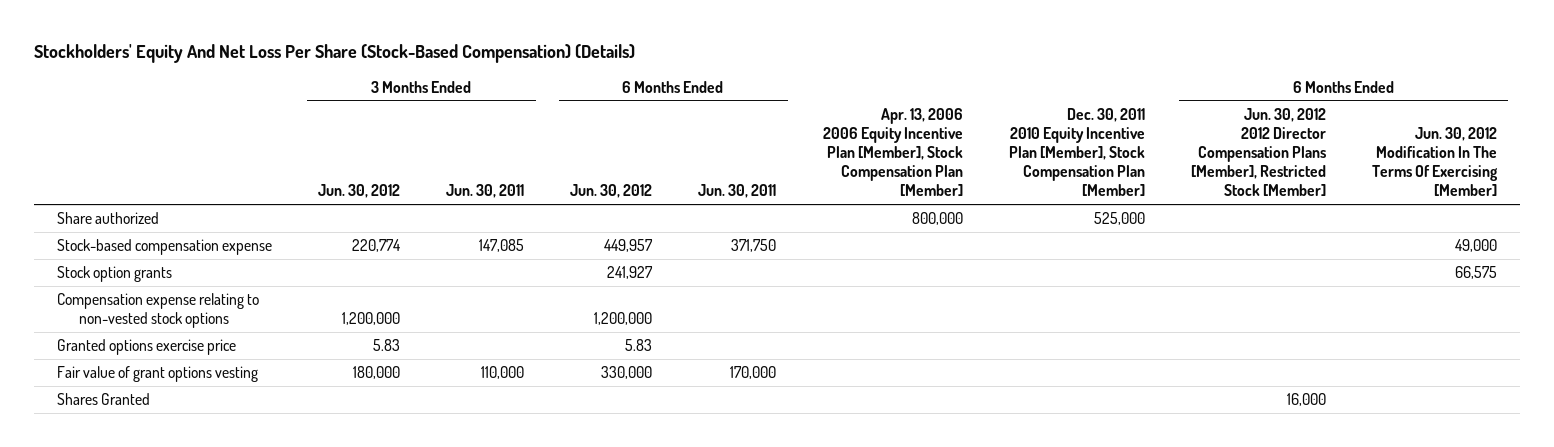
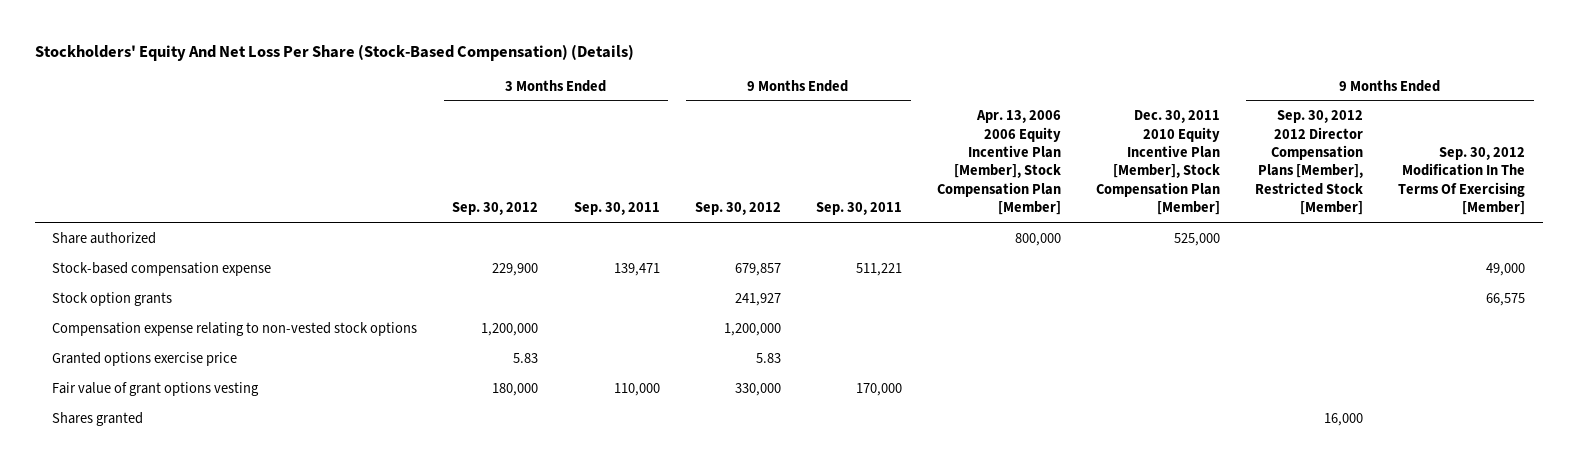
- | 3 Months Ended Jun. 30, 2012 | 3 Months Ended Jun. 30, 2011 | 6 Months Ended Jun. 30, 2012 | 6 Months Ended Jun. 30, 2011 | Apr. 13, 2006 2006 Equity Incentive Plan [Member], Stock Compensation Plan [Member] | Dec. 30, 2011 2010 Equity Incentive Plan [Member], Stock Compensation Plan [Member] | 6 Months Ended Jun. 30, 2012 2012 Director Compensation Plans [Member], Restricted Stock [Member] | 6 Months Ended Jun. 30, 2012 Modification In The Terms Of Exercising [Member]
+ | 3 Months Ended Sep. 30, 2012 | 3 Months Ended Sep. 30, 2011 | 9 Months Ended Sep. 30, 2012 | 9 Months Ended Sep. 30, 2011 | Apr. 13, 2006 2006 Equity Incentive Plan [Member], Stock Compensation Plan [Member] | Dec. 30, 2011 2010 Equity Incentive Plan [Member], Stock Compensation Plan [Member] | 9 Months Ended Sep. 30, 2012 2012 Director Compensation Plans [Member], Restricted Stock [Member] | 9 Months Ended Sep. 30, 2012 Modification In The Terms Of Exercising [Member]
- Shares Granted | | | | | | | 16,000 |
+ Shares granted | | | | | | | 16,000 |

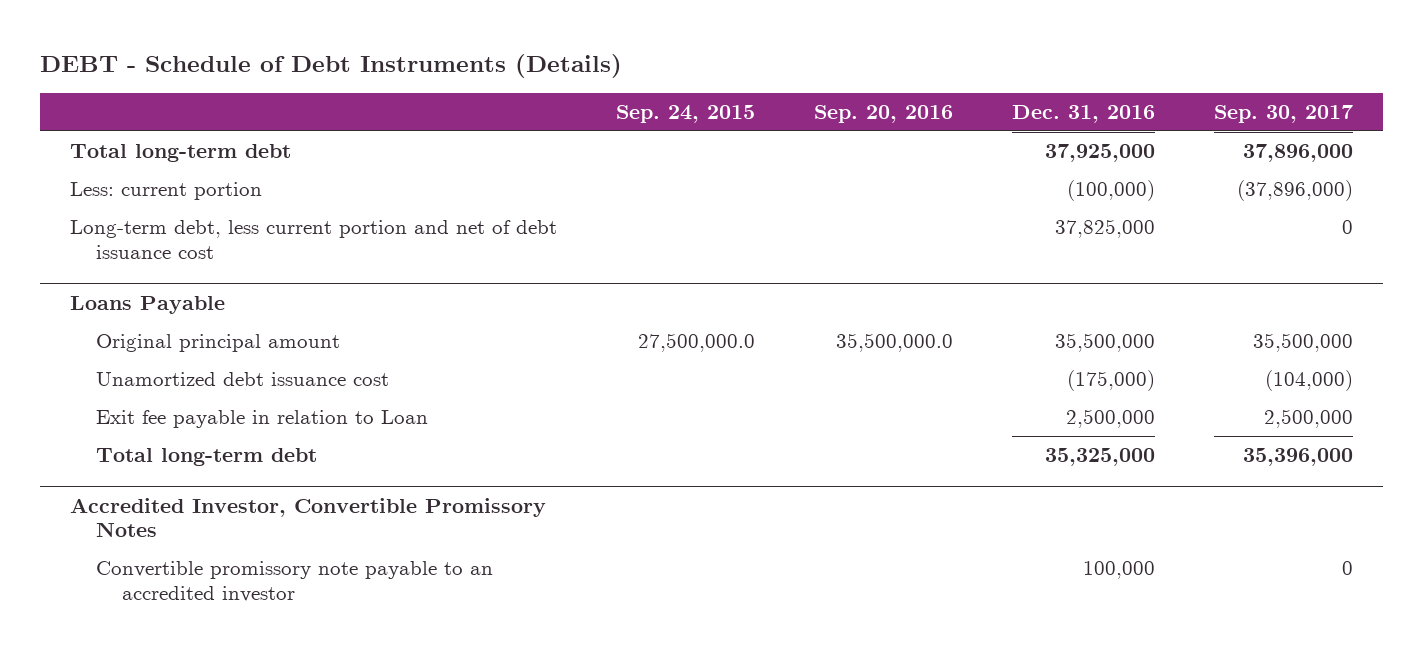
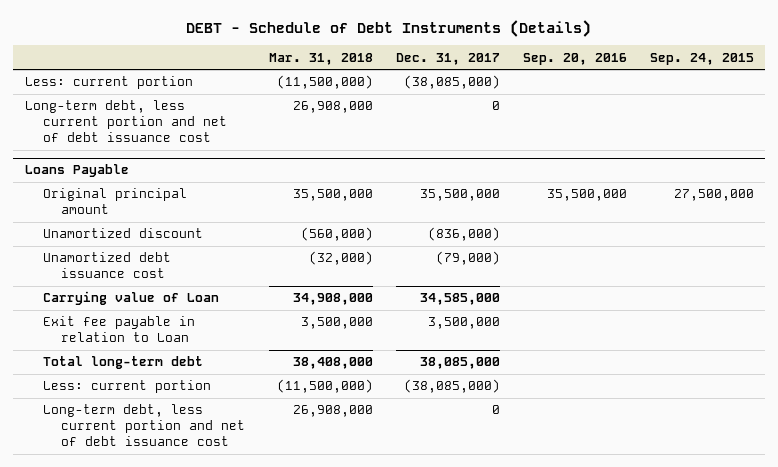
- | Sep. 24, 2015 | Sep. 20, 2016 | Dec. 31, 2016 | Sep. 30, 2017
+ | Mar. 31, 2018 | Dec. 31, 2017 | Sep. 20, 2016 | Sep. 24, 2015
- Total long-term debt | | | 37,925,000 | 37,896,000
@ Loans Payable
- Original principal amount | 27,500,000.0 | 35,500,000.0 | 35,500,000 | 35,500,000
+ Original principal amount | 35,500,000 | 35,500,000 | 35,500,000 | 27,500,000
+ Unamortized discount | (560,000) | (836,000) | |
+ Carrying value of Loan | 34,908,000 | 34,585,000 | |
- Accredited Investor, Convertible Promissory Notes
- Convertible promissory note payable to an accredited investor | | | 100,000 | 0
@ Loans Payable
+ Less: current portion | (11,500,000) | (38,085,000) | |
+ Long-term debt, less current portion and net of debt issuance cost | 26,908,000 | 0 | |

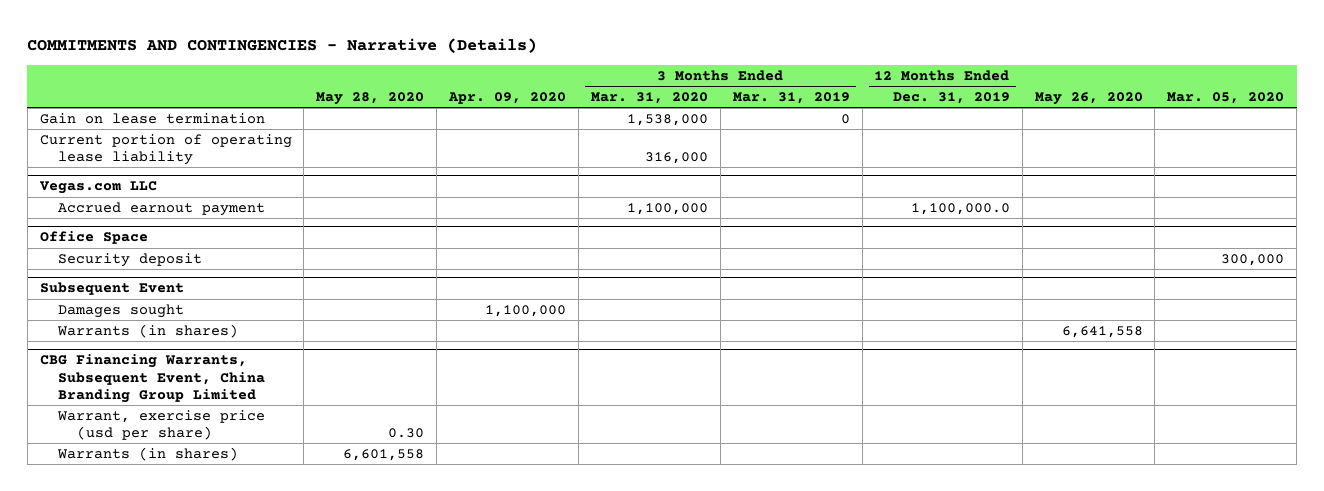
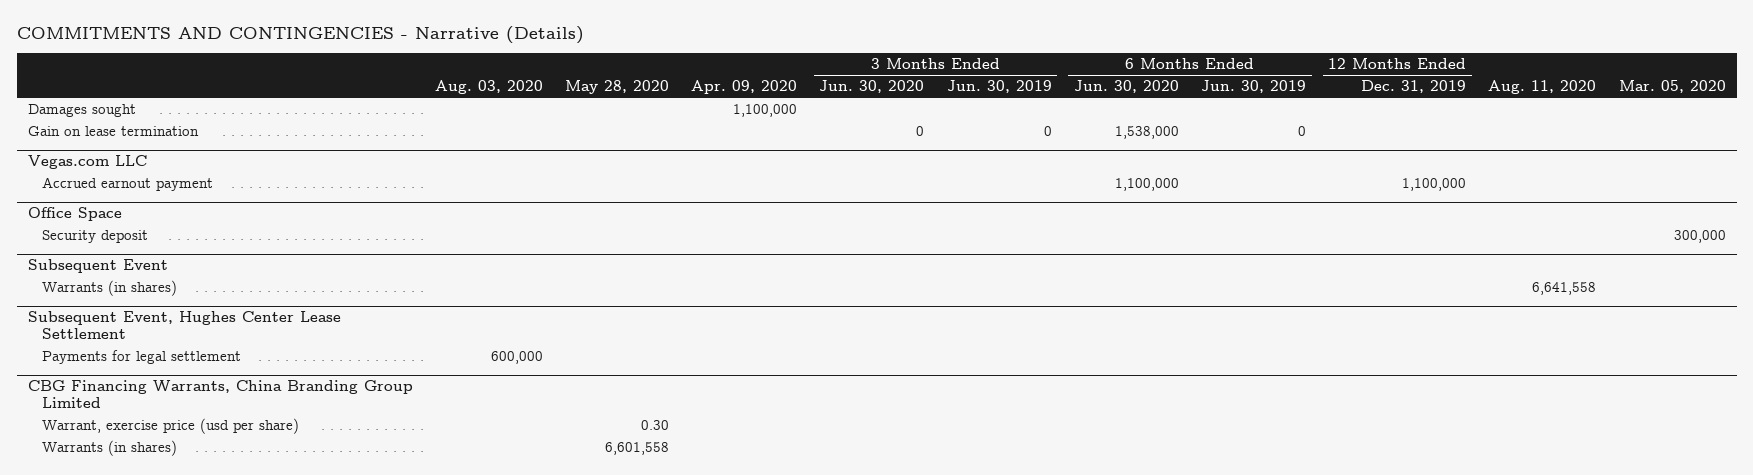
- | May 28, 2020 | Apr. 09, 2020 | 3 Months Ended Mar. 31, 2020 | 3 Months Ended Mar. 31, 2019 | 12 Months Ended Dec. 31, 2019 | May 26, 2020 | Mar. 05, 2020
+ | Aug. 03, 2020 | May 28, 2020 | Apr. 09, 2020 | 3 Months Ended Jun. 30, 2020 | 3 Months Ended Jun. 30, 2019 | 6 Months Ended Jun. 30, 2020 | 6 Months Ended Jun. 30, 2019 | 12 Months Ended Dec. 31, 2019 | Aug. 11, 2020 | Mar. 05, 2020
+ Damages sought | | | 1,100,000 | | | | | | |
- Current portion of operating lease liability | | | 316,000 | | | |
@ Vegas.com LLC
- Accrued earnout payment | | | 1,100,000 | | 1,100,000.0 | |
+ Accrued earnout payment | | | | | | 1,100,000 | | 1,100,000 | |
@ Subsequent Event
- Damages sought | | 1,100,000 | | | | |
- CBG Financing Warrants, Subsequent Event, China Branding Group Limited
+ Subsequent Event, Hughes Center Lease Settlement
+ Payments for legal settlement | 600,000 | | | | | | | | |
+ CBG Financing Warrants, China Branding Group Limited

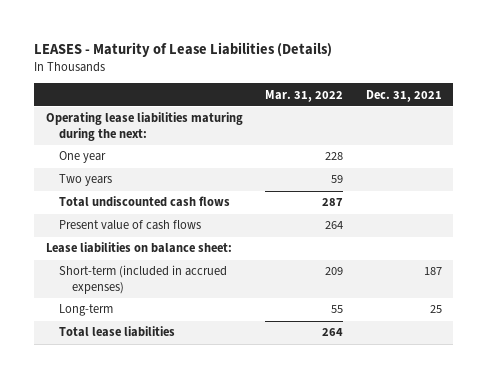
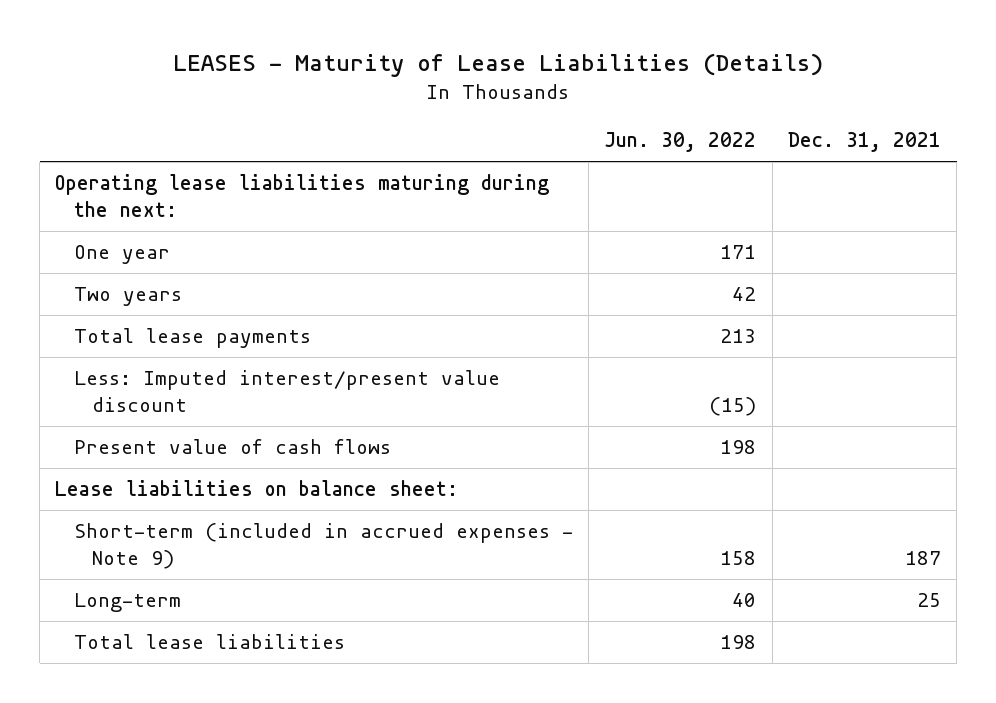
- | Mar. 31, 2022 | Dec. 31, 2021
+ | Jun. 30, 2022 | Dec. 31, 2021
- Total undiscounted cash flows | 287 |
+ Total lease payments | 213 |
+ Less: Imputed interest/present value discount | (15) |
- Short-term (included in accrued expenses) | 209 | 187
+ Short-term (included in accrued expenses - Note 9) | 158 | 187

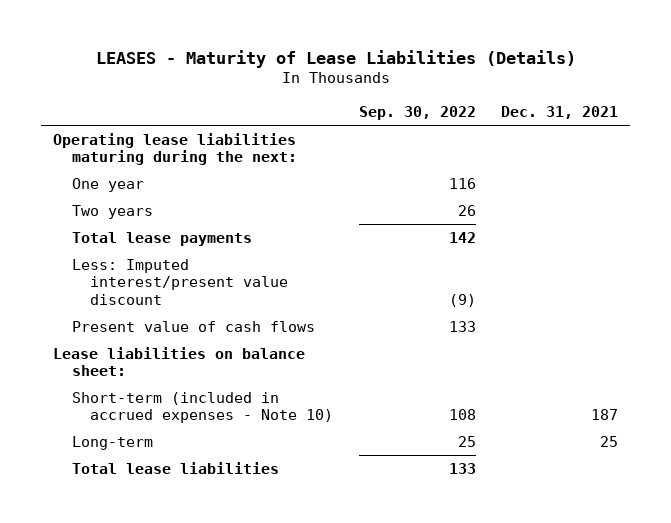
- | Jun. 30, 2022 | Dec. 31, 2021
+ | Sep. 30, 2022 | Dec. 31, 2021
- Short-term (included in accrued expenses - Note 9) | 158 | 187
+ Short-term (included in accrued expenses - Note 10) | 108 | 187

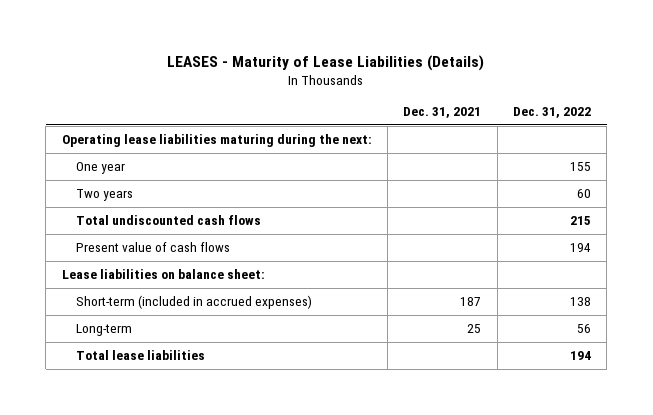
- | Sep. 30, 2022 | Dec. 31, 2021
+ | Dec. 31, 2021 | Dec. 31, 2022
- Total lease payments | 142 |
- Less: Imputed interest/present value discount | (9) |
+ Total undiscounted cash flows | | 215
- Short-term (included in accrued expenses - Note 10) | 108 | 187
+ Short-term (included in accrued expenses) | 187 | 138

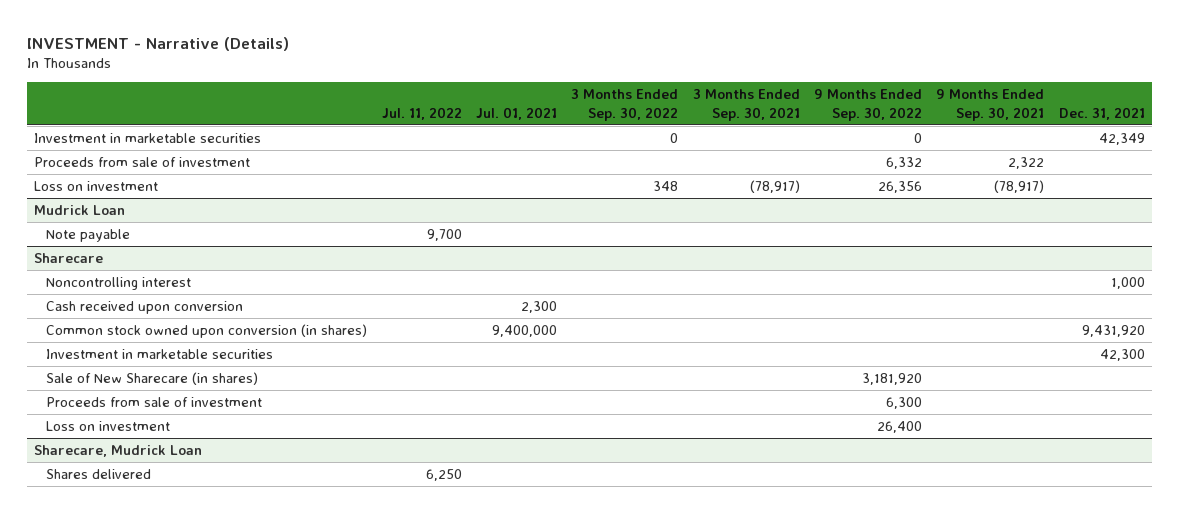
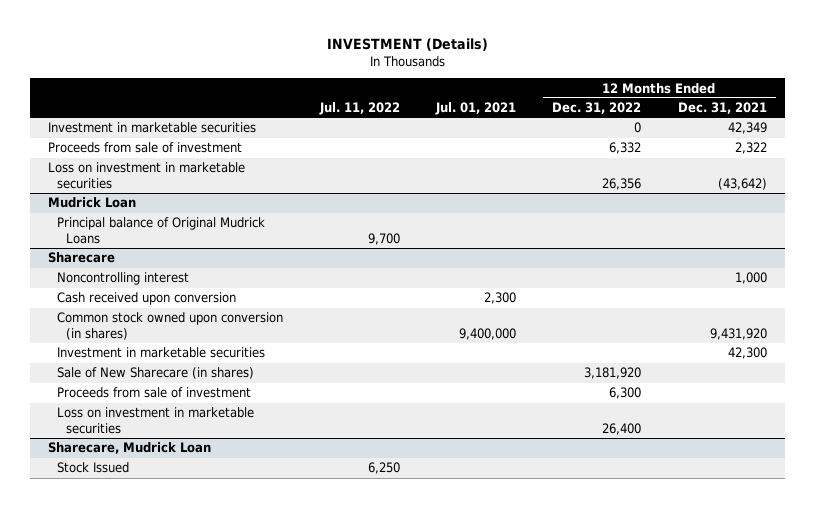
- INVESTMENT - Narrative (Details)
+ INVESTMENT (Details)
- | Jul. 11, 2022 | Jul. 01, 2021 | 3 Months Ended Sep. 30, 2022 | 3 Months Ended Sep. 30, 2021 | 9 Months Ended Sep. 30, 2022 | 9 Months Ended Sep. 30, 2021 | Dec. 31, 2021
+ | Jul. 11, 2022 | Jul. 01, 2021 | 12 Months Ended Dec. 31, 2022 | 12 Months Ended Dec. 31, 2021
- Loss on investment | | | 348 | (78,917) | 26,356 | (78,917) |
+ Loss on investment in marketable securities | | | 26,356 | (43,642)
@ Mudrick Loan
- Note payable | 9,700 | | | | | |
+ Principal balance of Original Mudrick Loans | 9,700 | | |
@ Sharecare
- Loss on investment | | | | | 26,400 | |
+ Loss on investment in marketable securities | | | 26,400 |
@ Sharecare, Mudrick Loan
- Shares delivered | 6,250 | | | | | |
+ Stock Issued | 6,250 | | |

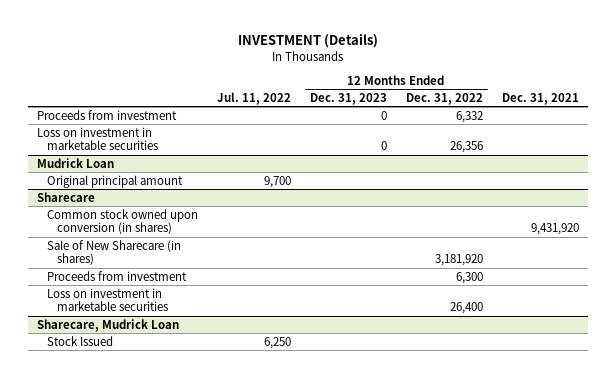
- | Jul. 11, 2022 | Jul. 01, 2021 | 12 Months Ended Dec. 31, 2022 | 12 Months Ended Dec. 31, 2021
+ | Jul. 11, 2022 | 12 Months Ended Dec. 31, 2023 | 12 Months Ended Dec. 31, 2022 | Dec. 31, 2021
- Investment in marketable securities | | | 0 | 42,349
- Proceeds from sale of investment | | | 6,332 | 2,322
+ Proceeds from investment | | 0 | 6,332 |
@ Mudrick Loan
- Principal balance of Original Mudrick Loans | 9,700 | | |
+ Original principal amount | 9,700 | | |
@ Sharecare
- Noncontrolling interest | | | | 1,000
- Cash received upon conversion | | 2,300 | |
- Investment in marketable securities | | | | 42,300
- Proceeds from sale of investment | | | 6,300 |
+ Proceeds from investment | | | 6,300 |

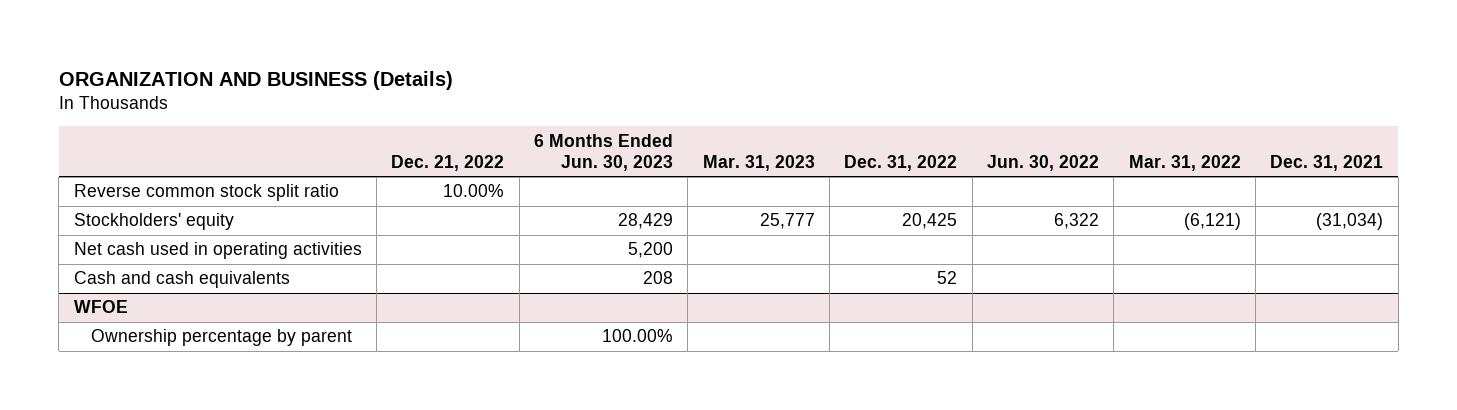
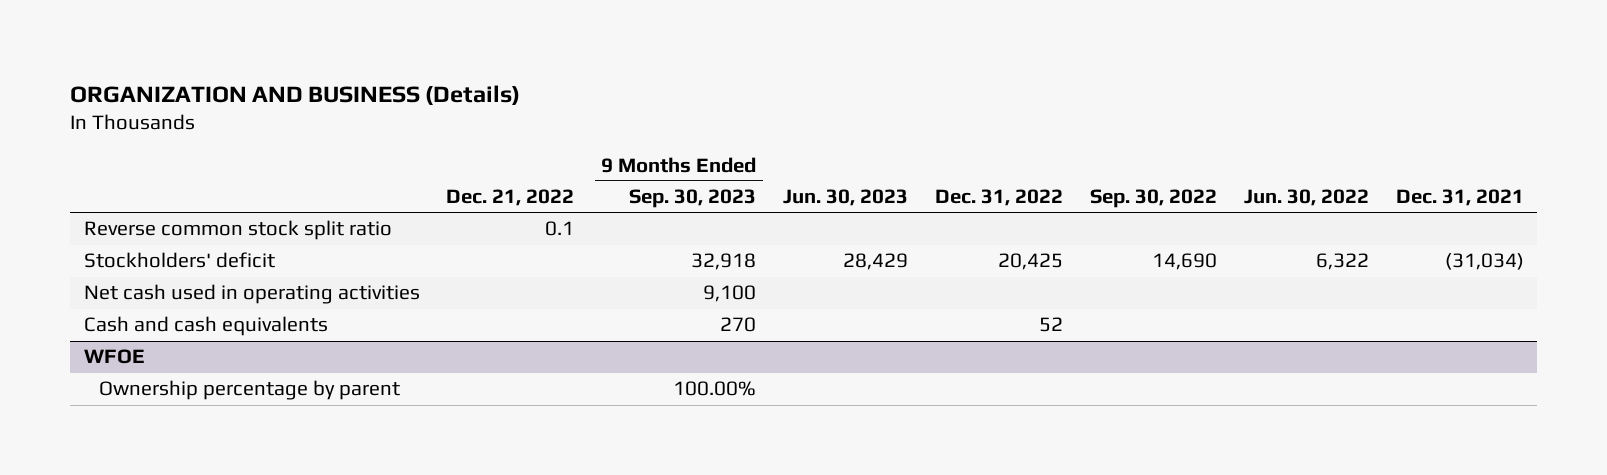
- | Dec. 21, 2022 | 6 Months Ended Jun. 30, 2023 | Mar. 31, 2023 | Dec. 31, 2022 | Jun. 30, 2022 | Mar. 31, 2022 | Dec. 31, 2021
+ | Dec. 21, 2022 | 9 Months Ended Sep. 30, 2023 | Jun. 30, 2023 | Dec. 31, 2022 | Sep. 30, 2022 | Jun. 30, 2022 | Dec. 31, 2021
- Reverse common stock split ratio | 10.00% | | | | | |
- Stockholders' equity | | 28,429 | 25,777 | 20,425 | 6,322 | (6,121) | (31,034)
+ Reverse common stock split ratio | 0.1 | | | | | |
+ Stockholders' deficit | | 32,918 | 28,429 | 20,425 | 14,690 | 6,322 | (31,034)

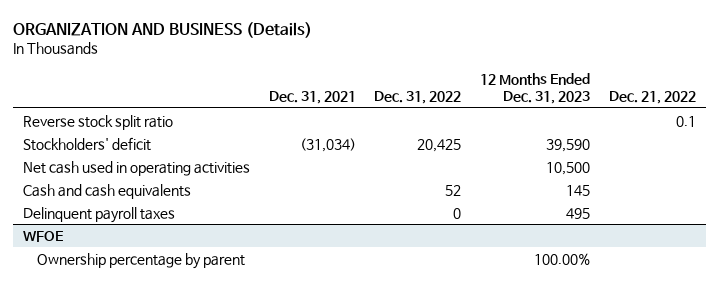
- | Dec. 21, 2022 | 9 Months Ended Sep. 30, 2023 | Jun. 30, 2023 | Dec. 31, 2022 | Sep. 30, 2022 | Jun. 30, 2022 | Dec. 31, 2021
+ | Dec. 31, 2021 | Dec. 31, 2022 | 12 Months Ended Dec. 31, 2023 | Dec. 21, 2022
- Reverse common stock split ratio | 0.1 | | | | | |
+ Reverse stock split ratio | | | | 0.1
+ Delinquent payroll taxes | | 0 | 495 |

